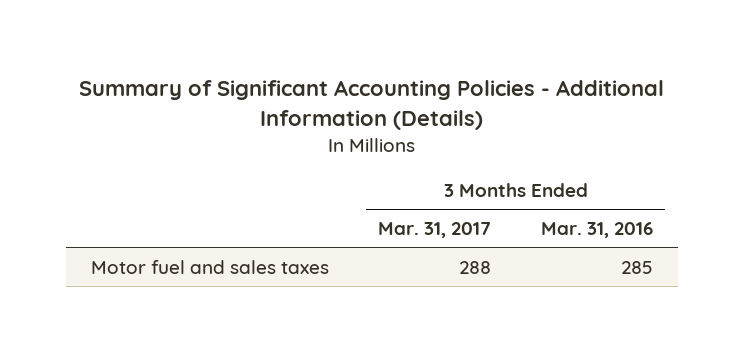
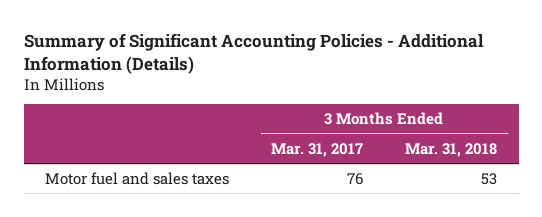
- | 3 Months Ended Mar. 31, 2017 | 3 Months Ended Mar. 31, 2016
+ | 3 Months Ended Mar. 31, 2017 | 3 Months Ended Mar. 31, 2018
- Motor fuel and sales taxes | 288 | 285
+ Motor fuel and sales taxes | 76 | 53

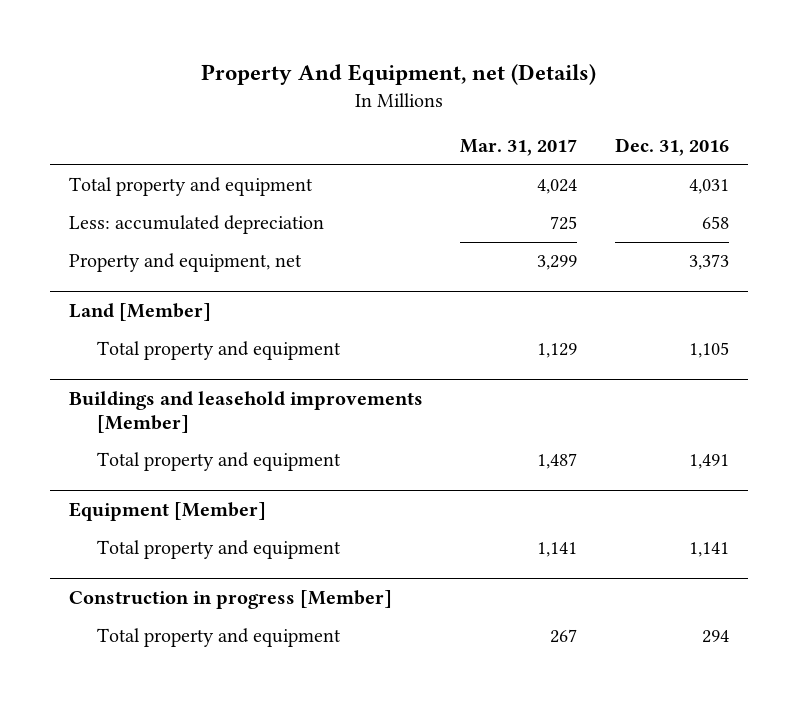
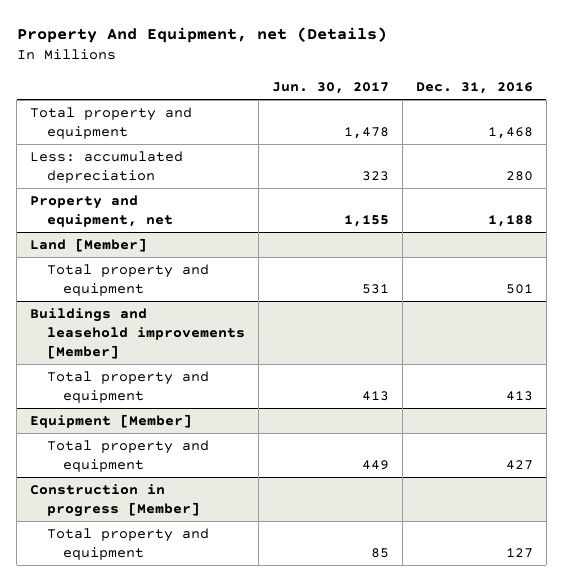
- | Mar. 31, 2017 | Dec. 31, 2016
+ | Jun. 30, 2017 | Dec. 31, 2016
- Total property and equipment | 4,024 | 4,031
- Less: accumulated depreciation | 725 | 658
- Property and equipment, net | 3,299 | 3,373
+ Total property and equipment | 1,478 | 1,468
+ Less: accumulated depreciation | 323 | 280
+ Property and equipment, net | 1,155 | 1,188
@ Land [Member]
- Total property and equipment | 1,129 | 1,105
+ Total property and equipment | 531 | 501
@ Buildings and leasehold improvements [Member]
- Total property and equipment | 1,487 | 1,491
+ Total property and equipment | 413 | 413
@ Equipment [Member]
- Total property and equipment | 1,141 | 1,141
+ Total property and equipment | 449 | 427
@ Construction in progress [Member]
- Total property and equipment | 267 | 294
+ Total property and equipment | 85 | 127

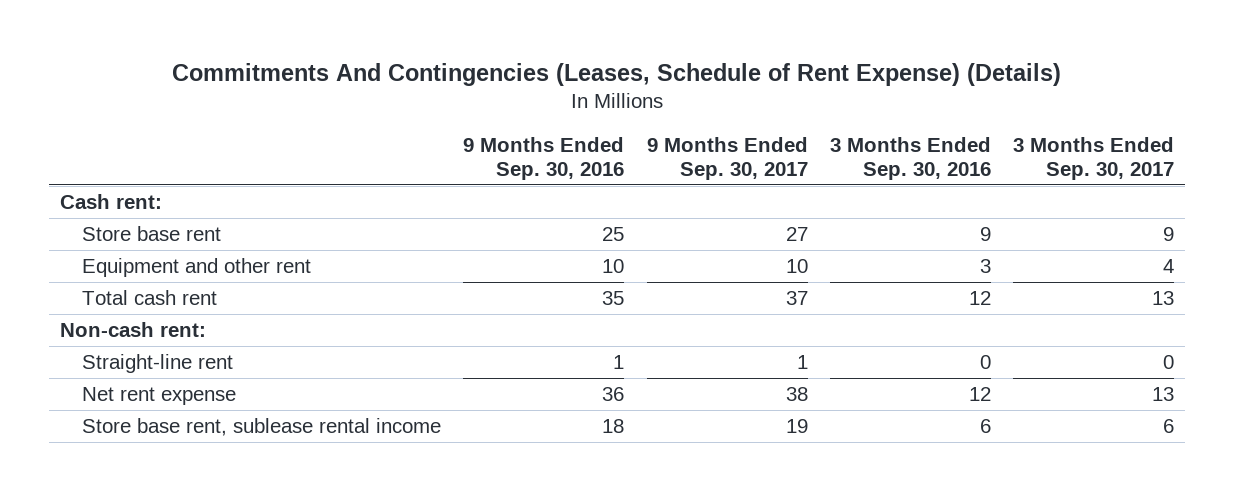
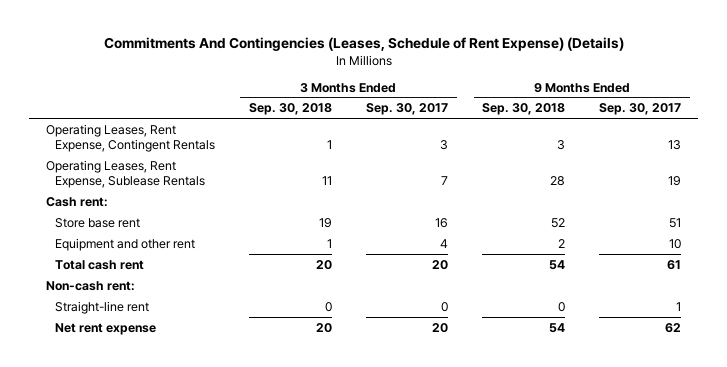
- | 9 Months Ended Sep. 30, 2016 | 9 Months Ended Sep. 30, 2017 | 3 Months Ended Sep. 30, 2016 | 3 Months Ended Sep. 30, 2017
+ | 3 Months Ended Sep. 30, 2018 | 3 Months Ended Sep. 30, 2017 | 9 Months Ended Sep. 30, 2018 | 9 Months Ended Sep. 30, 2017
+ Operating Leases, Rent Expense, Contingent Rentals | 1 | 3 | 3 | 13
+ Operating Leases, Rent Expense, Sublease Rentals | 11 | 7 | 28 | 19
- Store base rent | 25 | 27 | 9 | 9
+ Store base rent | 19 | 16 | 52 | 51
- Total cash rent | 35 | 37 | 12 | 13
+ Total cash rent | 20 | 20 | 54 | 61
- Net rent expense | 36 | 38 | 12 | 13
- Store base rent, sublease rental income | 18 | 19 | 6 | 6
+ Net rent expense | 20 | 20 | 54 | 62

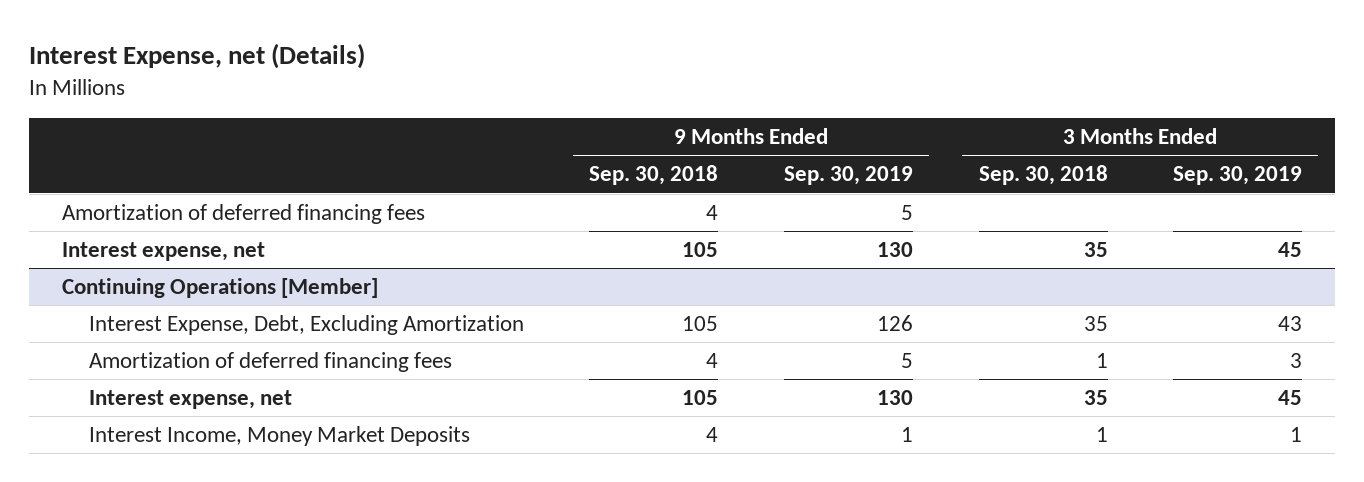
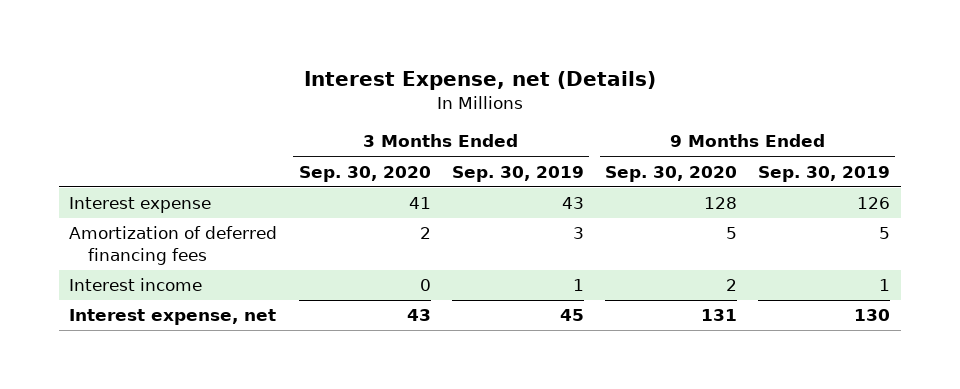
- | 9 Months Ended Sep. 30, 2018 | 9 Months Ended Sep. 30, 2019 | 3 Months Ended Sep. 30, 2018 | 3 Months Ended Sep. 30, 2019
+ | 3 Months Ended Sep. 30, 2020 | 3 Months Ended Sep. 30, 2019 | 9 Months Ended Sep. 30, 2020 | 9 Months Ended Sep. 30, 2019
- Amortization of deferred financing fees | 4 | 5 | |
- Interest expense, net | 105 | 130 | 35 | 45
- Continuing Operations [Member]
- Interest Expense, Debt, Excluding Amortization | 105 | 126 | 35 | 43
+ Interest expense | 41 | 43 | 128 | 126
+ Interest income | 0 | 1 | 2 | 1
- Interest Income, Money Market Deposits | 4 | 1 | 1 | 1

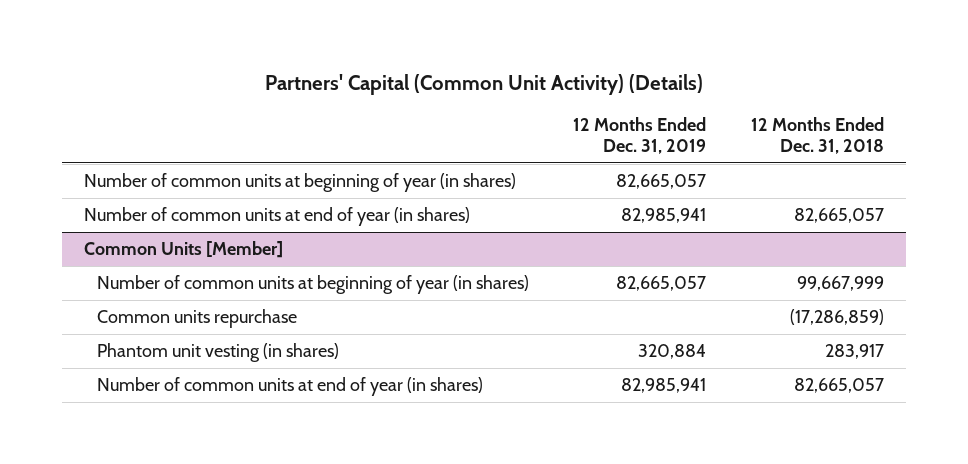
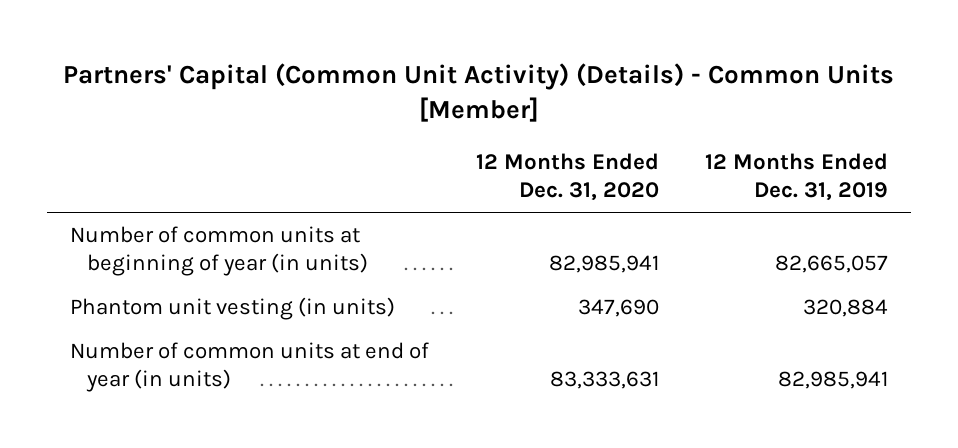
- Partners' Capital (Common Unit Activity) (Details)
+ Partners' Capital (Common Unit Activity) (Details) - Common Units [Member]
- | 12 Months Ended Dec. 31, 2019 | 12 Months Ended Dec. 31, 2018
+ | 12 Months Ended Dec. 31, 2020 | 12 Months Ended Dec. 31, 2019
- Number of common units at beginning of year (in shares) | 82,665,057 |
- Number of common units at end of year (in shares) | 82,985,941 | 82,665,057
- Common Units [Member]
- Number of common units at beginning of year (in shares) | 82,665,057 | 99,667,999
- Common units repurchase | | (17,286,859)
- Phantom unit vesting (in shares) | 320,884 | 283,917
- Number of common units at end of year (in shares) | 82,985,941 | 82,665,057
+ Number of common units at beginning of year (in units) | 82,985,941 | 82,665,057
+ Phantom unit vesting (in units) | 347,690 | 320,884
+ Number of common units at end of year (in units) | 83,333,631 | 82,985,941

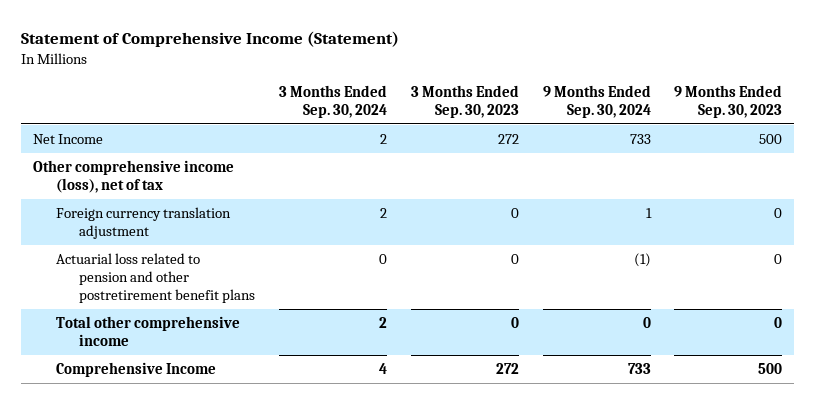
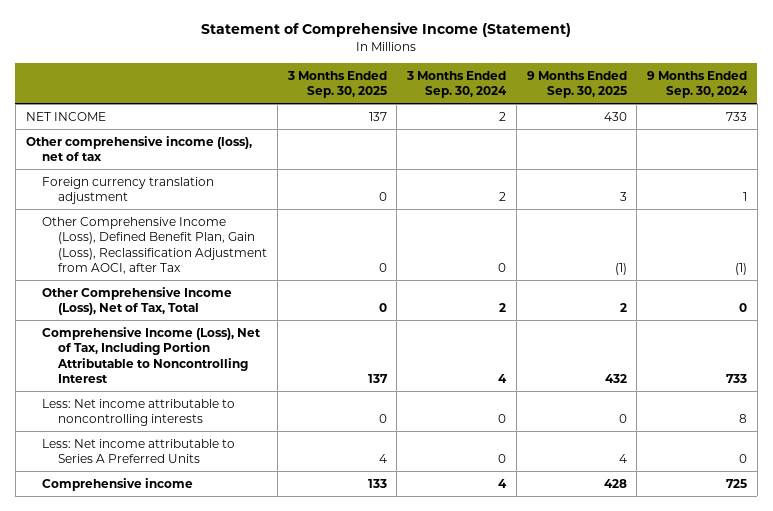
- | 3 Months Ended Sep. 30, 2024 | 3 Months Ended Sep. 30, 2023 | 9 Months Ended Sep. 30, 2024 | 9 Months Ended Sep. 30, 2023
+ | 3 Months Ended Sep. 30, 2025 | 3 Months Ended Sep. 30, 2024 | 9 Months Ended Sep. 30, 2025 | 9 Months Ended Sep. 30, 2024
- Net Income | 2 | 272 | 733 | 500
+ NET INCOME | 137 | 2 | 430 | 733
- Actuarial loss related to pension and other postretirement benefit plans | 0 | 0 | (1) | 0
- Total other comprehensive income | 2 | 0 | 0 | 0
- Comprehensive Income | 4 | 272 | 733 | 500
+ Other Comprehensive Income (Loss), Defined Benefit Plan, Gain (Loss), Reclassification Adjustment from AOCI, after Tax | 0 | 0 | (1) | (1)
+ Other Comprehensive Income (Loss), Net of Tax, Total | 0 | 2 | 2 | 0
+ Comprehensive Income (Loss), Net of Tax, Including Portion Attributable to Noncontrolling Interest | 137 | 4 | 432 | 733
+ Less: Net income attributable to noncontrolling interests | 0 | 0 | 0 | 8
+ Less: Net income attributable to Series A Preferred Units | 4 | 0 | 4 | 0
+ Comprehensive income | 133 | 4 | 428 | 725

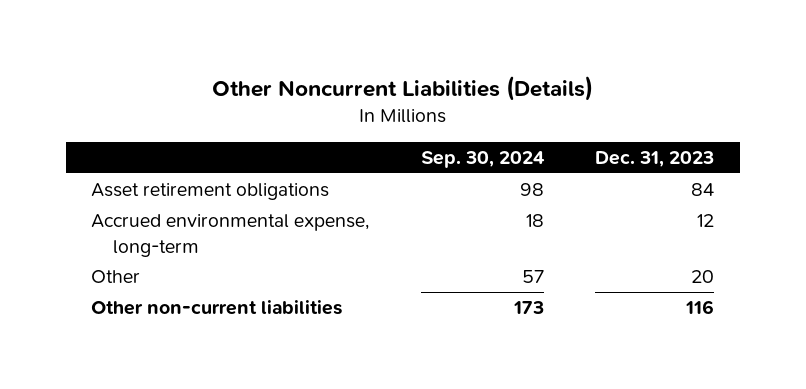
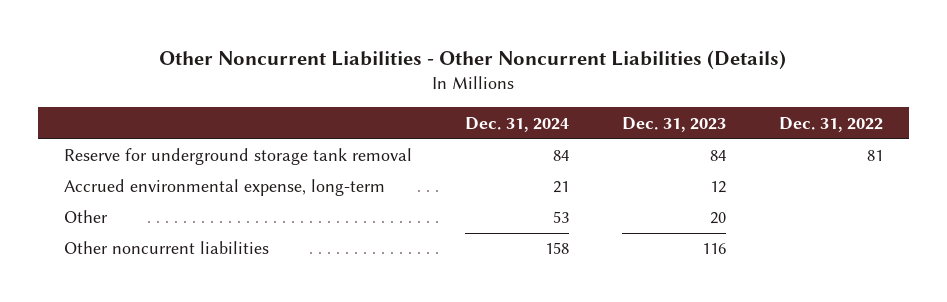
- Other Noncurrent Liabilities (Details)
+ Other Noncurrent Liabilities - Other Noncurrent Liabilities (Details)
- | Sep. 30, 2024 | Dec. 31, 2023
+ | Dec. 31, 2024 | Dec. 31, 2023 | Dec. 31, 2022
- Asset retirement obligations | 98 | 84
+ Reserve for underground storage tank removal | 84 | 84 | 81
- Other non-current liabilities | 173 | 116
+ Other noncurrent liabilities | 158 | 116 |

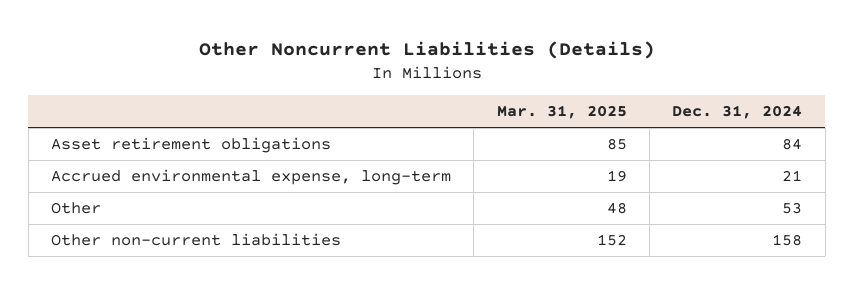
- Other Noncurrent Liabilities - Other Noncurrent Liabilities (Details)
+ Other Noncurrent Liabilities (Details)
- | Dec. 31, 2024 | Dec. 31, 2023 | Dec. 31, 2022
+ | Mar. 31, 2025 | Dec. 31, 2024
- Reserve for underground storage tank removal | 84 | 84 | 81
+ Asset retirement obligations | 85 | 84
- Other noncurrent liabilities | 158 | 116 |
+ Other non-current liabilities | 152 | 158

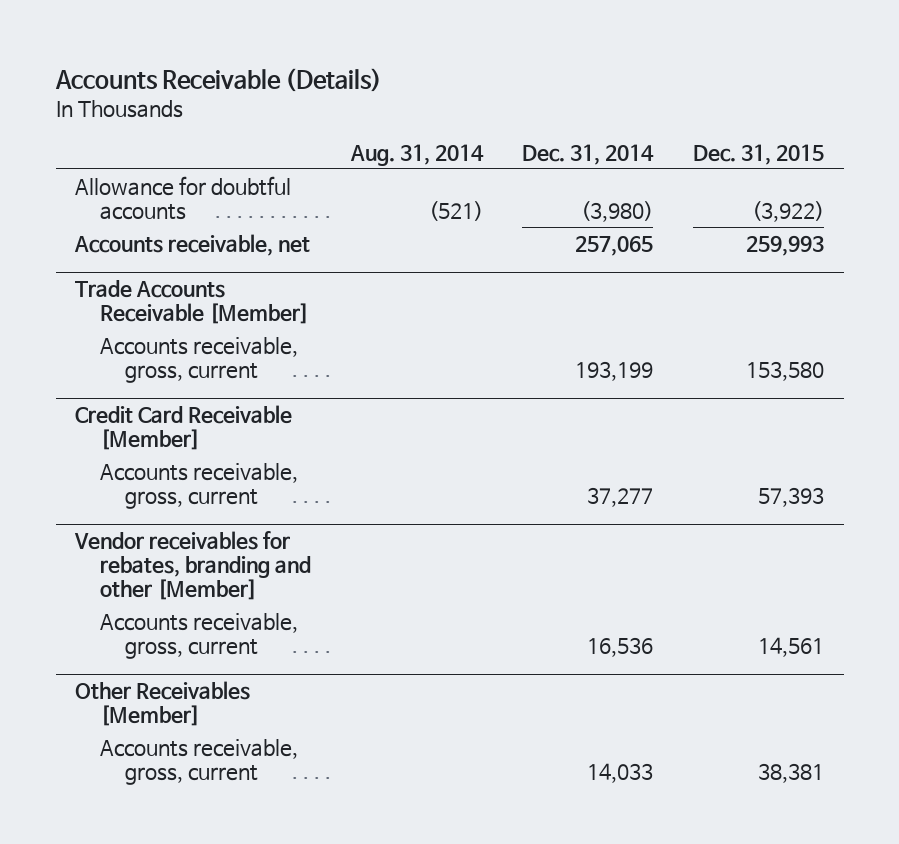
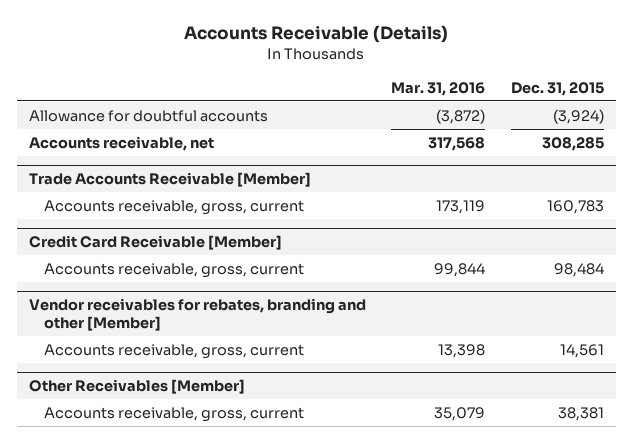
- | Aug. 31, 2014 | Dec. 31, 2014 | Dec. 31, 2015
+ | Mar. 31, 2016 | Dec. 31, 2015
- Allowance for doubtful accounts | (521) | (3,980) | (3,922)
- Accounts receivable, net | | 257,065 | 259,993
+ Allowance for doubtful accounts | (3,872) | (3,924)
+ Accounts receivable, net | 317,568 | 308,285
@ Trade Accounts Receivable [Member]
- Accounts receivable, gross, current | | 193,199 | 153,580
+ Accounts receivable, gross, current | 173,119 | 160,783
@ Credit Card Receivable [Member]
- Accounts receivable, gross, current | | 37,277 | 57,393
+ Accounts receivable, gross, current | 99,844 | 98,484

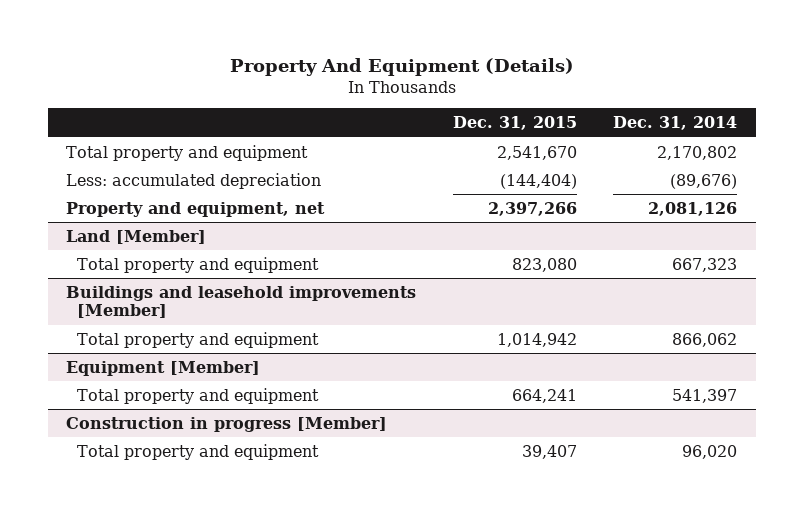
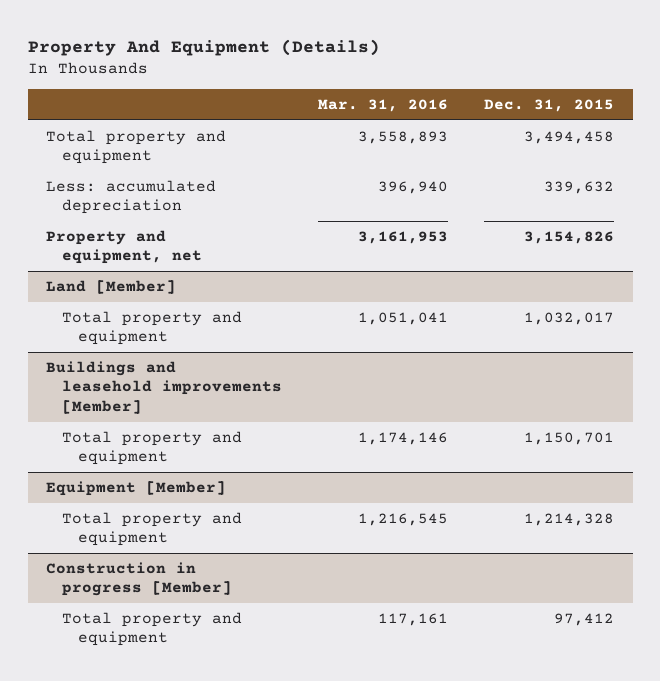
- | Dec. 31, 2015 | Dec. 31, 2014
+ | Mar. 31, 2016 | Dec. 31, 2015
- Total property and equipment | 2,541,670 | 2,170,802
- Less: accumulated depreciation | (144,404) | (89,676)
- Property and equipment, net | 2,397,266 | 2,081,126
+ Total property and equipment | 3,558,893 | 3,494,458
+ Less: accumulated depreciation | 396,940 | 339,632
+ Property and equipment, net | 3,161,953 | 3,154,826
@ Land [Member]
- Total property and equipment | 823,080 | 667,323
+ Total property and equipment | 1,051,041 | 1,032,017
@ Buildings and leasehold improvements [Member]
- Total property and equipment | 1,014,942 | 866,062
+ Total property and equipment | 1,174,146 | 1,150,701
@ Equipment [Member]
- Total property and equipment | 664,241 | 541,397
+ Total property and equipment | 1,216,545 | 1,214,328
@ Construction in progress [Member]
- Total property and equipment | 39,407 | 96,020
+ Total property and equipment | 117,161 | 97,412

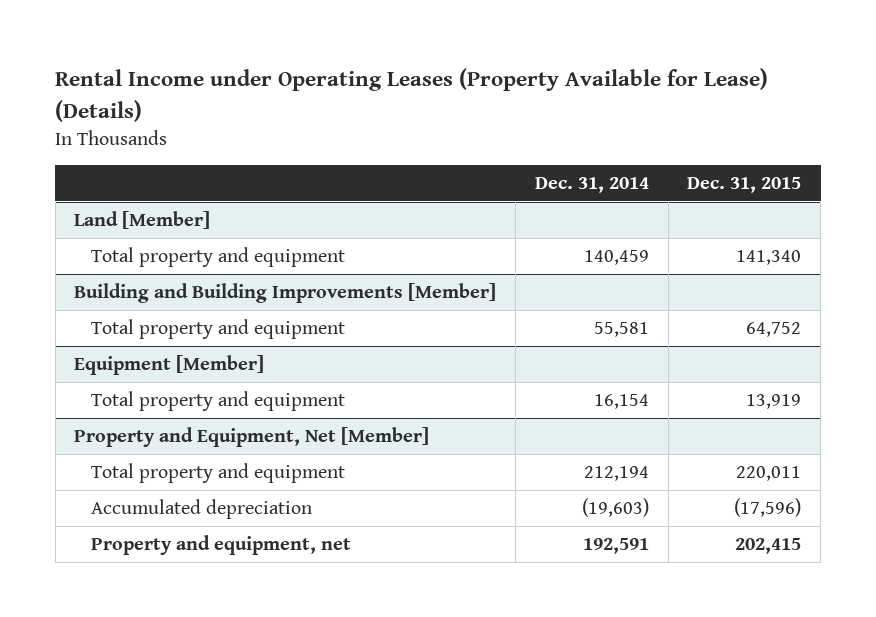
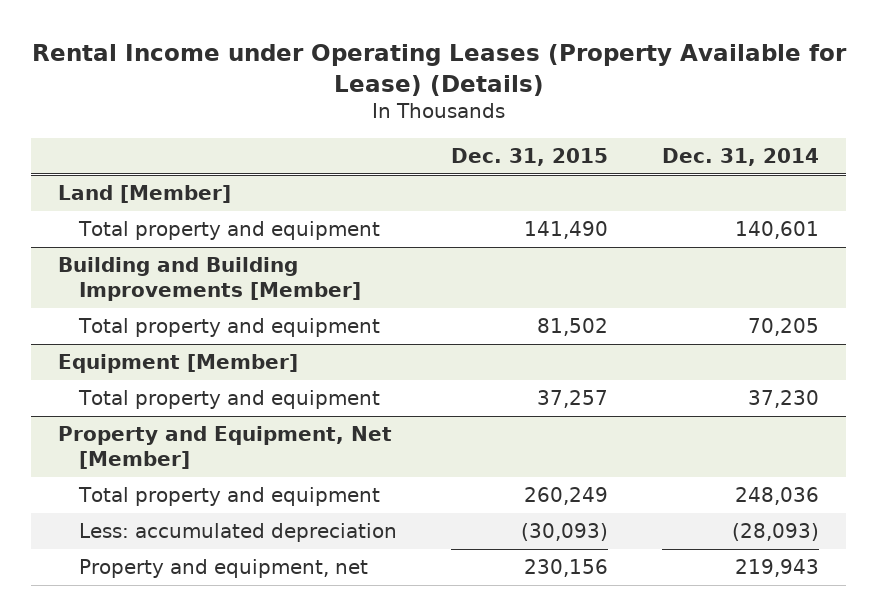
- | Dec. 31, 2014 | Dec. 31, 2015
+ | Dec. 31, 2015 | Dec. 31, 2014
@ Land [Member]
- Total property and equipment | 140,459 | 141,340
+ Total property and equipment | 141,490 | 140,601
@ Building and Building Improvements [Member]
- Total property and equipment | 55,581 | 64,752
+ Total property and equipment | 81,502 | 70,205
@ Equipment [Member]
- Total property and equipment | 16,154 | 13,919
+ Total property and equipment | 37,257 | 37,230
@ Property and Equipment, Net [Member]
- Total property and equipment | 212,194 | 220,011
- Accumulated depreciation | (19,603) | (17,596)
- Property and equipment, net | 192,591 | 202,415
+ Total property and equipment | 260,249 | 248,036
+ Less: accumulated depreciation | (30,093) | (28,093)
+ Property and equipment, net | 230,156 | 219,943

